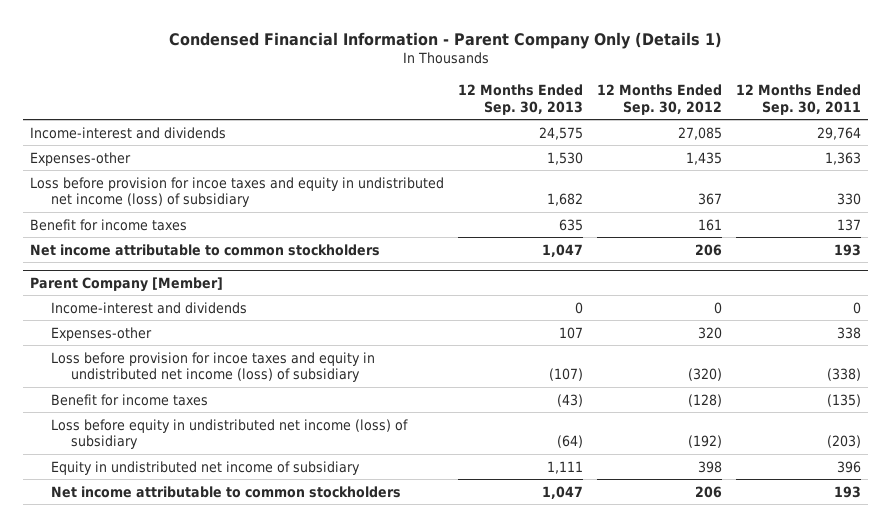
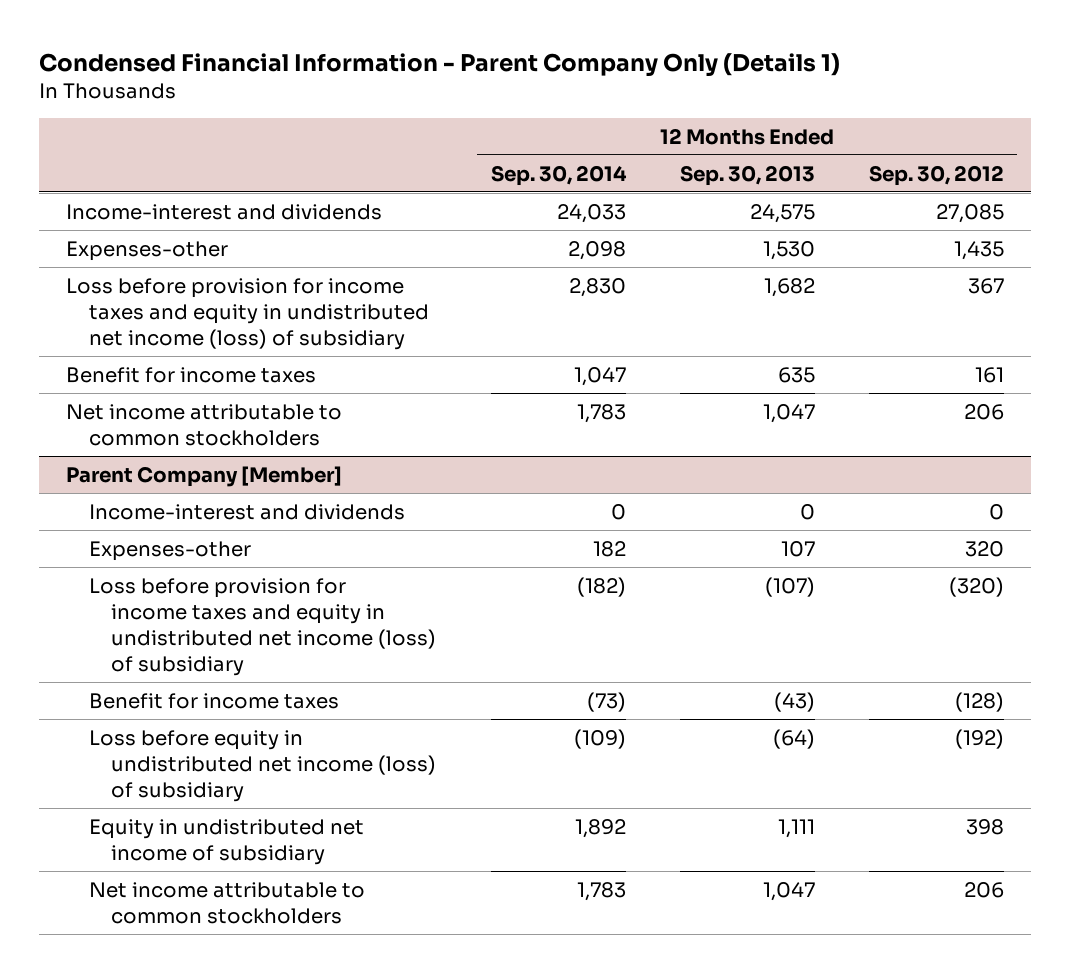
- | 12 Months Ended Sep. 30, 2013 | 12 Months Ended Sep. 30, 2012 | 12 Months Ended Sep. 30, 2011
+ | 12 Months Ended Sep. 30, 2014 | 12 Months Ended Sep. 30, 2013 | 12 Months Ended Sep. 30, 2012
- Loss before provision for incoe taxes and equity in undistributed net income (loss) of subsidiary | 1,682 | 367 | 330
+ Loss before provision for income taxes and equity in undistributed net income (loss) of subsidiary | 2,830 | 1,682 | 367
@ Parent Company [Member]
- Loss before provision for incoe taxes and equity in undistributed net income (loss) of subsidiary | (107) | (320) | (338)
+ Loss before provision for income taxes and equity in undistributed net income (loss) of subsidiary | (182) | (107) | (320)

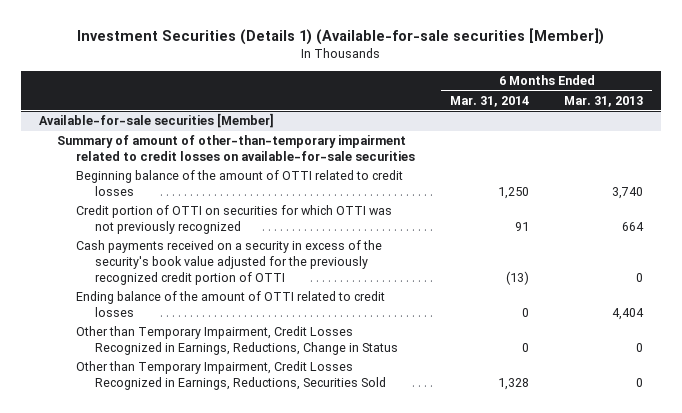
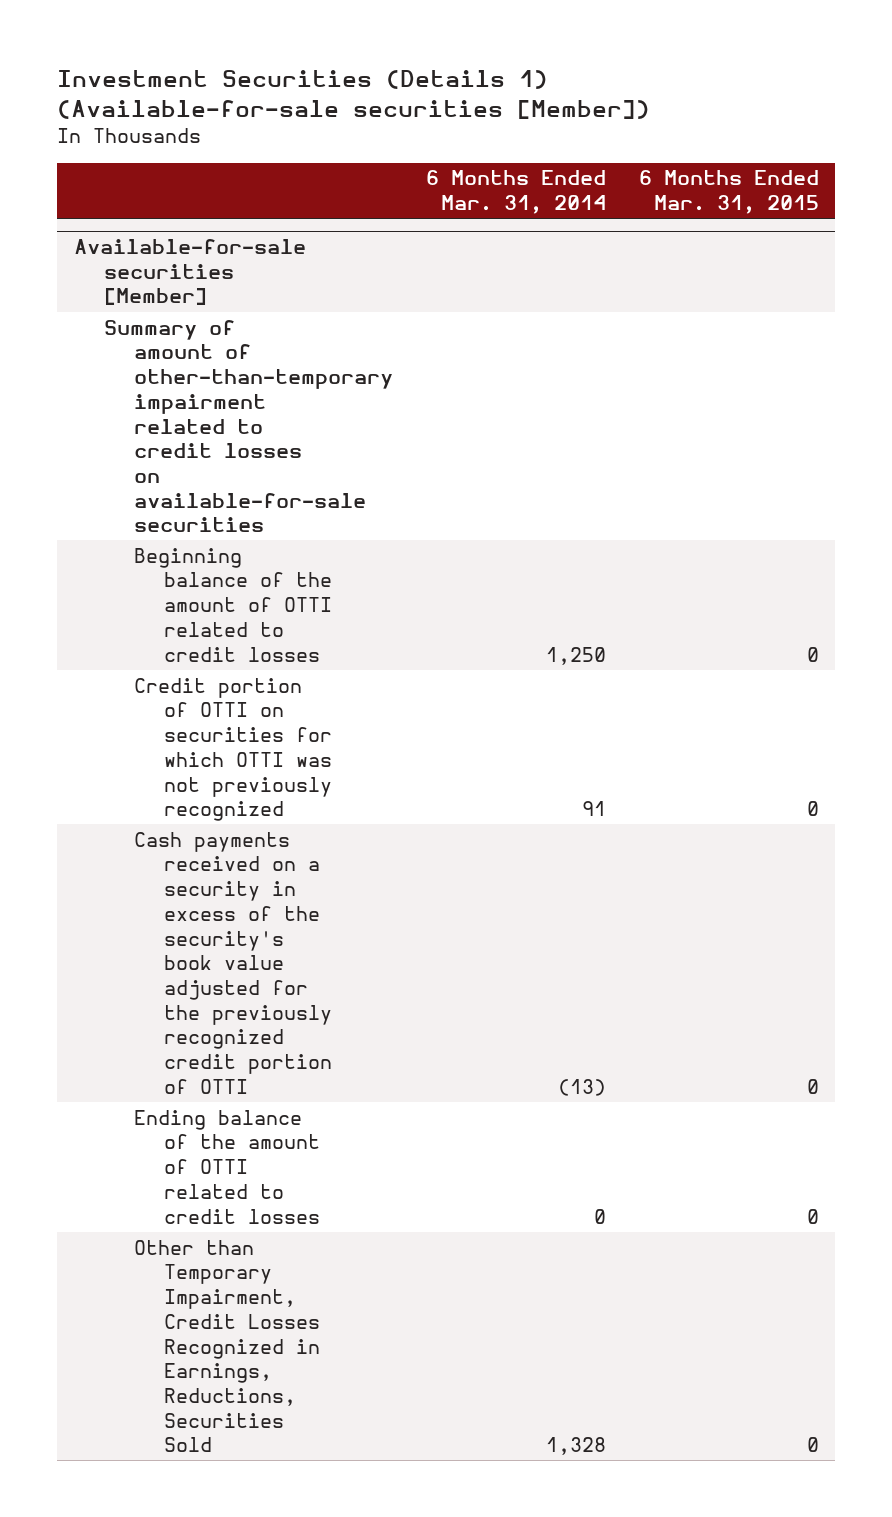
- | 6 Months Ended Mar. 31, 2014 | 6 Months Ended Mar. 31, 2013
+ | 6 Months Ended Mar. 31, 2014 | 6 Months Ended Mar. 31, 2015
@ Available-for-sale securities [Member]
- Other than Temporary Impairment, Credit Losses Recognized in Earnings, Reductions, Change in Status | 0 | 0

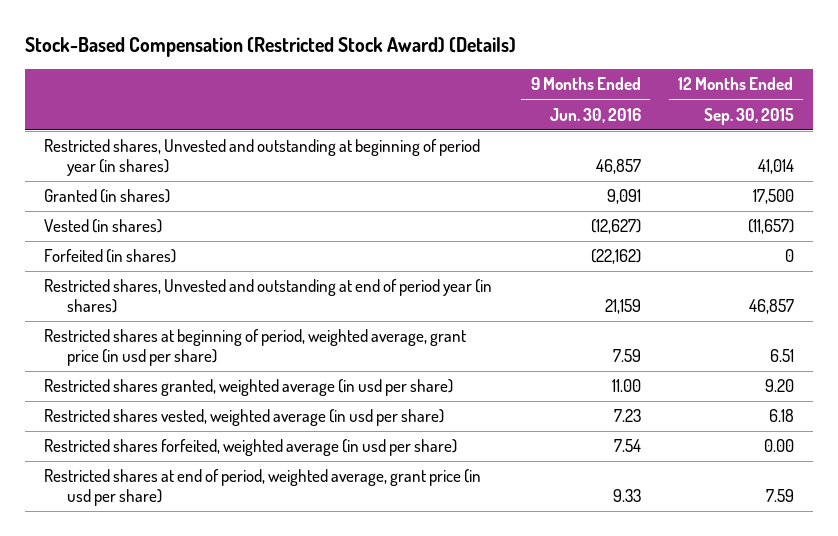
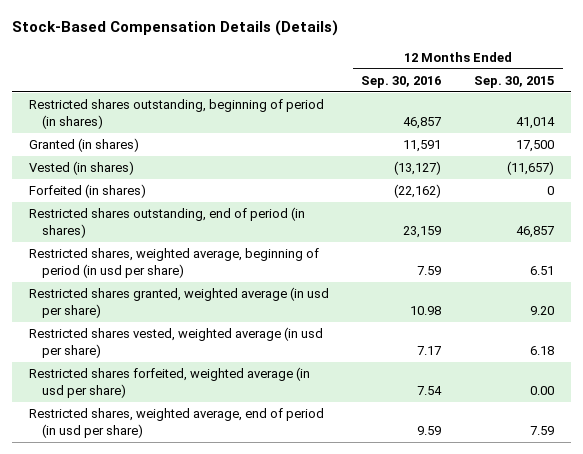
- Stock-Based Compensation (Restricted Stock Award) (Details)
+ Stock-Based Compensation Details (Details)
- | 9 Months Ended Jun. 30, 2016 | 12 Months Ended Sep. 30, 2015
+ | 12 Months Ended Sep. 30, 2016 | 12 Months Ended Sep. 30, 2015
- Restricted shares, Unvested and outstanding at beginning of period year (in shares) | 46,857 | 41,014
+ Restricted shares outstanding, beginning of period (in shares) | 46,857 | 41,014
- Restricted shares, Unvested and outstanding at end of period year (in shares) | 21,159 | 46,857
- Restricted shares at beginning of period, weighted average, grant price (in usd per share) | 7.59 | 6.51
+ Restricted shares outstanding, end of period (in shares) | 23,159 | 46,857
+ Restricted shares, weighted average, beginning of period (in usd per share) | 7.59 | 6.51
- Restricted shares at end of period, weighted average, grant price (in usd per share) | 9.33 | 7.59
+ Restricted shares, weighted average, end of period (in usd per share) | 9.59 | 7.59

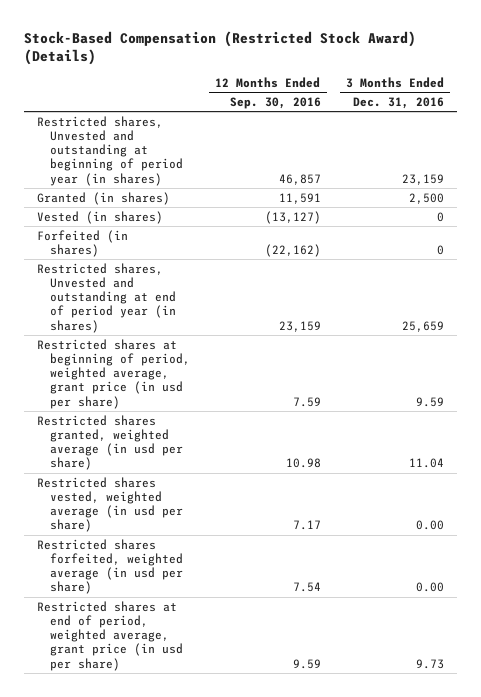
- Stock-Based Compensation Details (Details)
+ Stock-Based Compensation (Restricted Stock Award) (Details)
- | 12 Months Ended Sep. 30, 2016 | 12 Months Ended Sep. 30, 2015
+ | 12 Months Ended Sep. 30, 2016 | 3 Months Ended Dec. 31, 2016
- Restricted shares outstanding, beginning of period (in shares) | 46,857 | 41,014
+ Restricted shares, Unvested and outstanding at beginning of period year (in shares) | 46,857 | 23,159
- Restricted shares outstanding, end of period (in shares) | 23,159 | 46,857
- Restricted shares, weighted average, beginning of period (in usd per share) | 7.59 | 6.51
+ Restricted shares, Unvested and outstanding at end of period year (in shares) | 23,159 | 25,659
+ Restricted shares at beginning of period, weighted average, grant price (in usd per share) | 7.59 | 9.59
- Restricted shares, weighted average, end of period (in usd per share) | 9.59 | 7.59
+ Restricted shares at end of period, weighted average, grant price (in usd per share) | 9.59 | 9.73

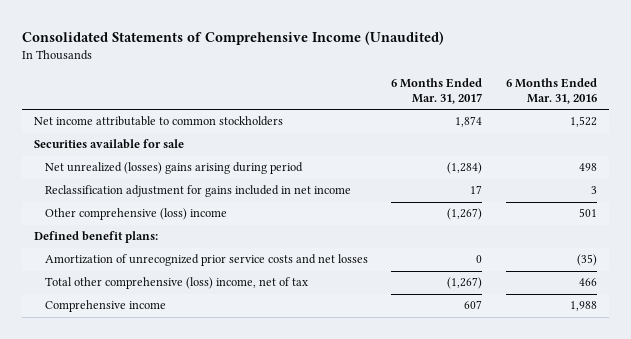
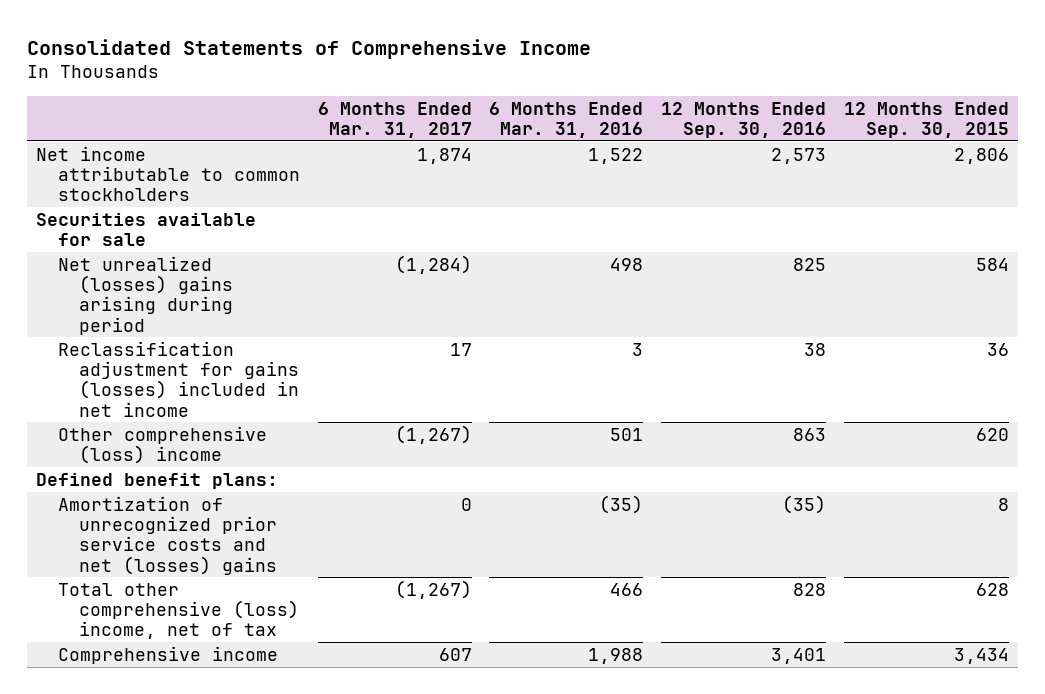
- Consolidated Statements of Comprehensive Income (Unaudited)
+ Consolidated Statements of Comprehensive Income
- | 6 Months Ended Mar. 31, 2017 | 6 Months Ended Mar. 31, 2016
+ | 6 Months Ended Mar. 31, 2017 | 6 Months Ended Mar. 31, 2016 | 12 Months Ended Sep. 30, 2016 | 12 Months Ended Sep. 30, 2015
- Reclassification adjustment for gains included in net income | 17 | 3
+ Reclassification adjustment for gains (losses) included in net income | 17 | 3 | 38 | 36
- Amortization of unrecognized prior service costs and net losses | 0 | (35)
+ Amortization of unrecognized prior service costs and net (losses) gains | 0 | (35) | (35) | 8

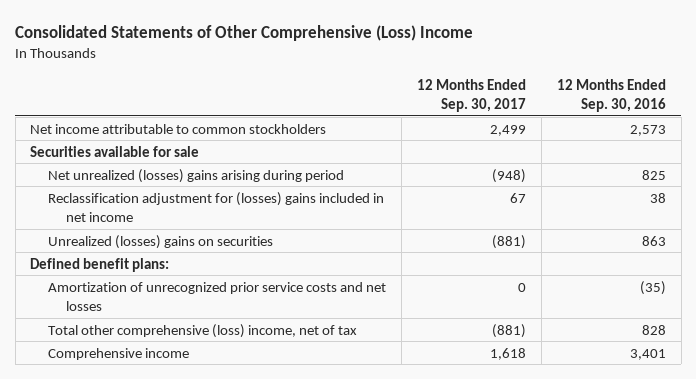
- Consolidated Statements of Comprehensive Income
+ Consolidated Statements of Other Comprehensive (Loss) Income
- | 6 Months Ended Mar. 31, 2017 | 6 Months Ended Mar. 31, 2016 | 12 Months Ended Sep. 30, 2016 | 12 Months Ended Sep. 30, 2015
+ | 12 Months Ended Sep. 30, 2017 | 12 Months Ended Sep. 30, 2016
- Reclassification adjustment for gains (losses) included in net income | 17 | 3 | 38 | 36
- Other comprehensive (loss) income | (1,267) | 501 | 863 | 620
+ Reclassification adjustment for (losses) gains included in net income | 67 | 38
+ Unrealized (losses) gains on securities | (881) | 863
- Amortization of unrecognized prior service costs and net (losses) gains | 0 | (35) | (35) | 8
+ Amortization of unrecognized prior service costs and net losses | 0 | (35)

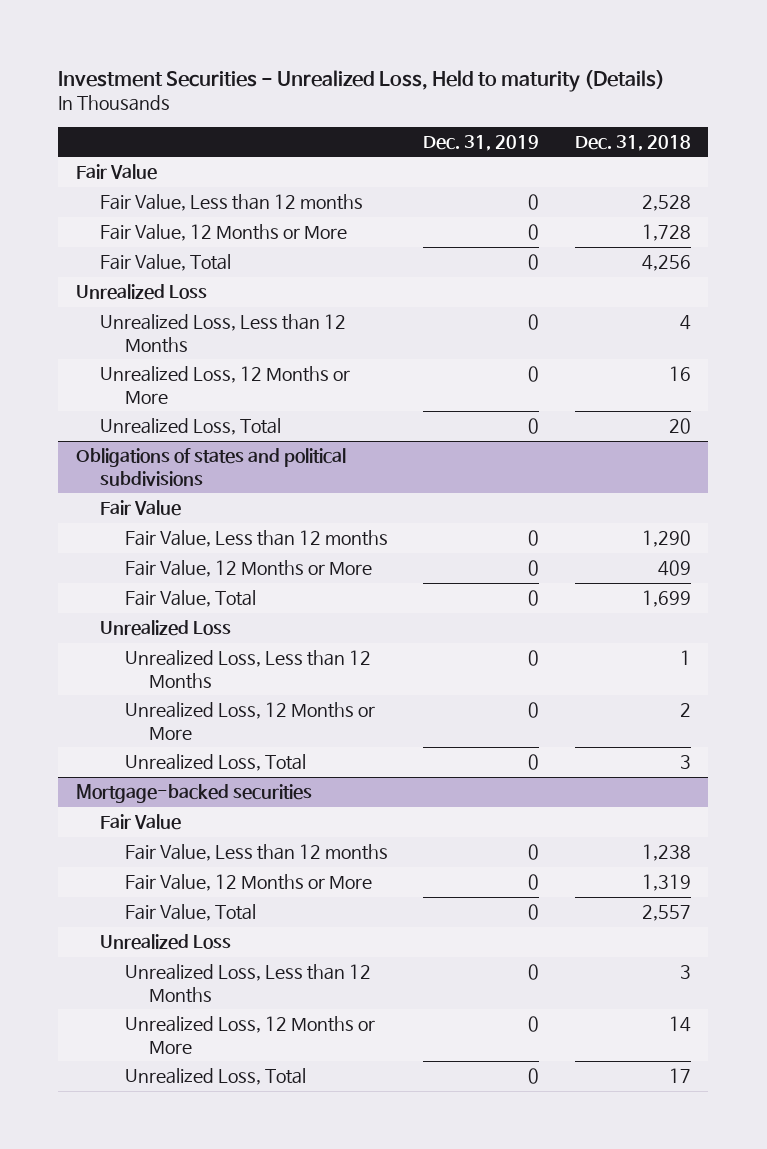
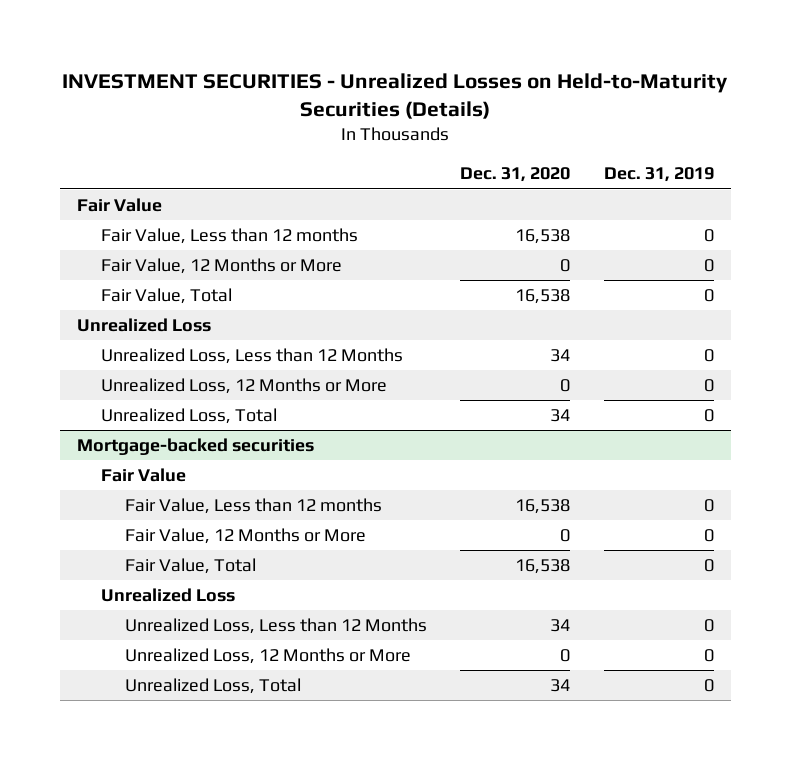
- Investment Securities - Unrealized Loss, Held to maturity (Details)
+ INVESTMENT SECURITIES - Unrealized Losses on Held-to-Maturity Securities (Details)
- | Dec. 31, 2019 | Dec. 31, 2018
+ | Dec. 31, 2020 | Dec. 31, 2019
- Obligations of states and political subdivisions
- Fair Value
- Fair Value, Less than 12 months | 0 | 1,290
- Fair Value, 12 Months or More | 0 | 409
- Fair Value, Total | 0 | 1,699
- Unrealized Loss
- Unrealized Loss, Less than 12 Months | 0 | 1
- Unrealized Loss, 12 Months or More | 0 | 2
- Unrealized Loss, Total | 0 | 3

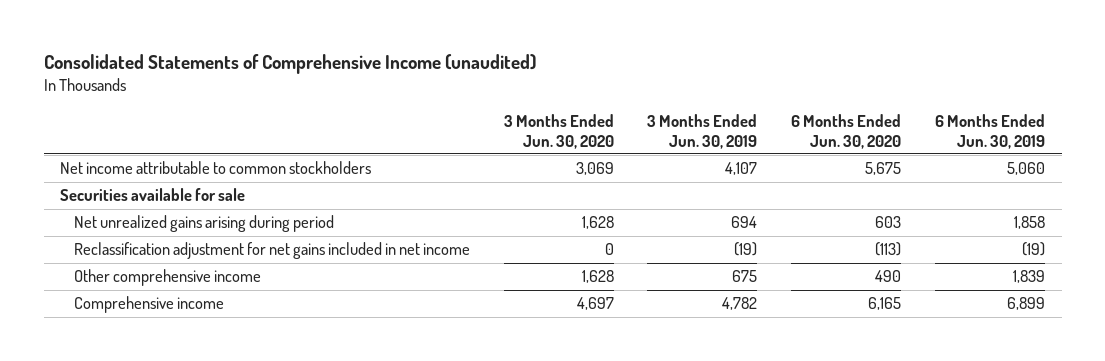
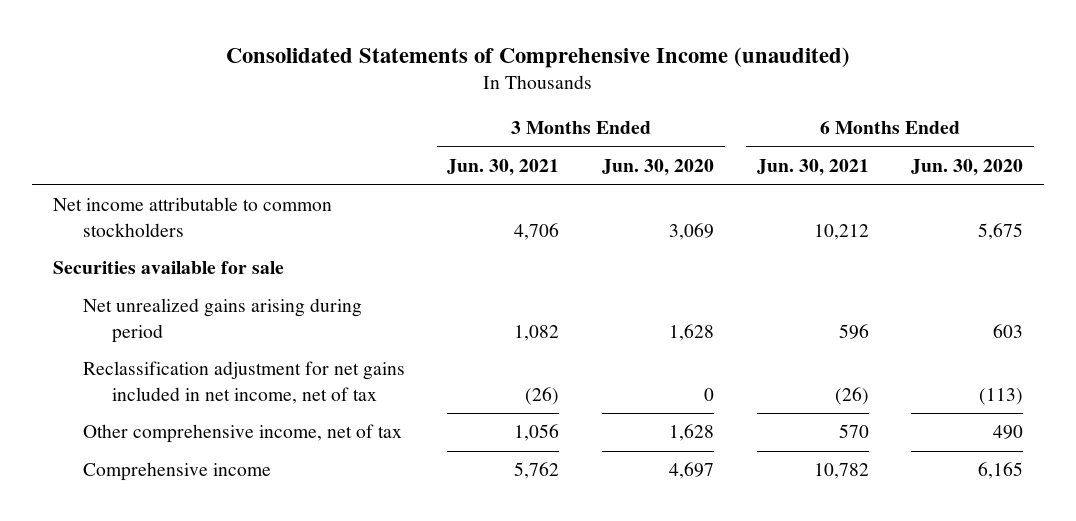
- | 3 Months Ended Jun. 30, 2020 | 3 Months Ended Jun. 30, 2019 | 6 Months Ended Jun. 30, 2020 | 6 Months Ended Jun. 30, 2019
+ | 3 Months Ended Jun. 30, 2021 | 3 Months Ended Jun. 30, 2020 | 6 Months Ended Jun. 30, 2021 | 6 Months Ended Jun. 30, 2020
- Reclassification adjustment for net gains included in net income | 0 | (19) | (113) | (19)
- Other comprehensive income | 1,628 | 675 | 490 | 1,839
+ Reclassification adjustment for net gains included in net income, net of tax | (26) | 0 | (26) | (113)
+ Other comprehensive income, net of tax | 1,056 | 1,628 | 570 | 490

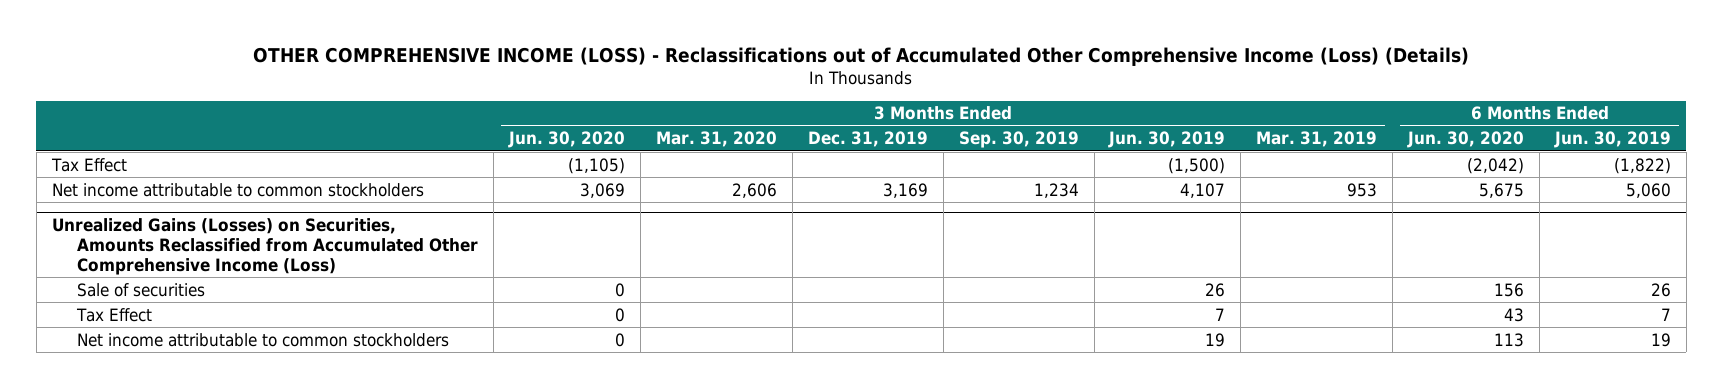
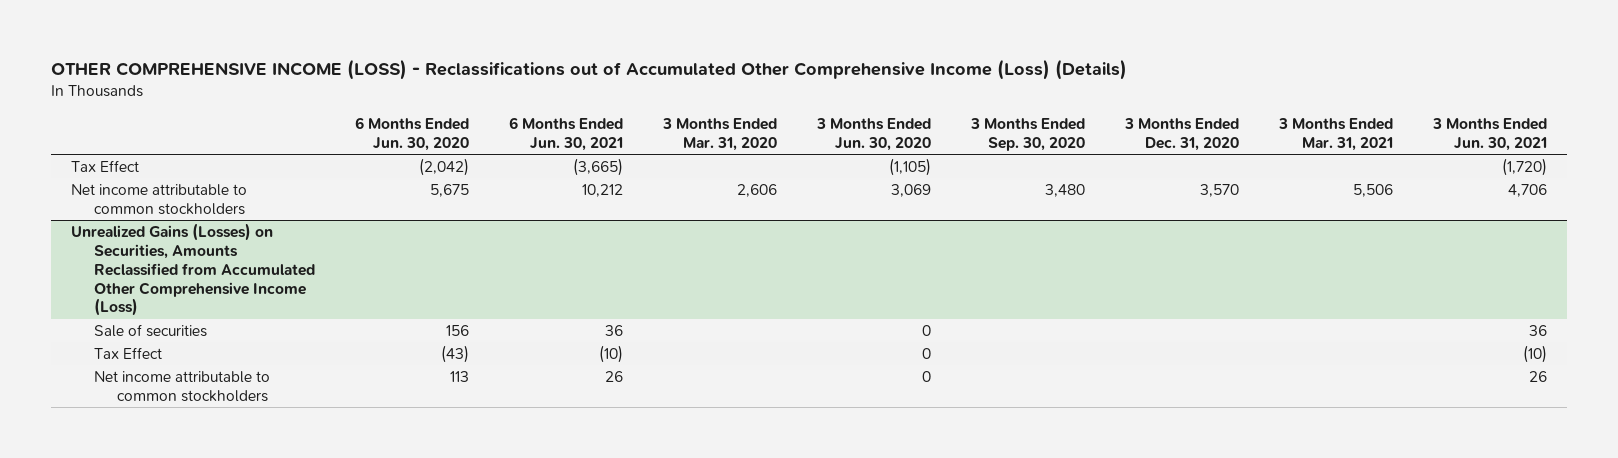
- | 3 Months Ended Jun. 30, 2020 | 3 Months Ended Mar. 31, 2020 | 3 Months Ended Dec. 31, 2019 | 3 Months Ended Sep. 30, 2019 | 3 Months Ended Jun. 30, 2019 | 3 Months Ended Mar. 31, 2019 | 6 Months Ended Jun. 30, 2020 | 6 Months Ended Jun. 30, 2019
+ | 6 Months Ended Jun. 30, 2020 | 6 Months Ended Jun. 30, 2021 | 3 Months Ended Mar. 31, 2020 | 3 Months Ended Jun. 30, 2020 | 3 Months Ended Sep. 30, 2020 | 3 Months Ended Dec. 31, 2020 | 3 Months Ended Mar. 31, 2021 | 3 Months Ended Jun. 30, 2021
@ Unrealized Gains (Losses) on Securities, Amounts Reclassified from Accumulated Other Comprehensive Income (Loss)
- Tax Effect | 0 | | | | 7 | | 43 | 7
+ Tax Effect | (43) | (10) | | 0 | | | | (10)

